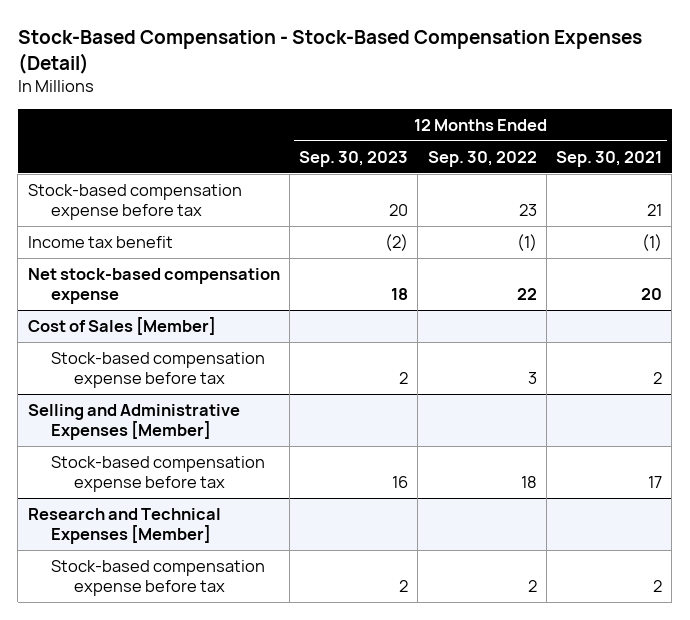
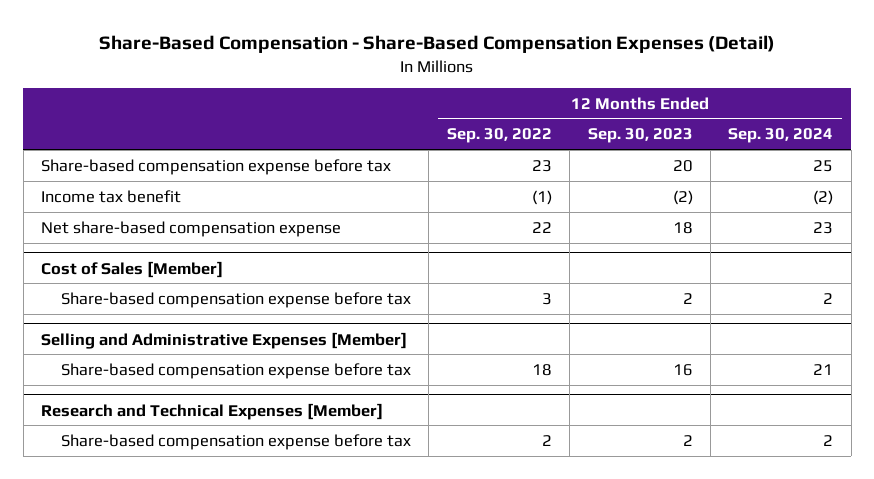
- Stock-Based Compensation - Stock-Based Compensation Expenses (Detail)
+ Share-Based Compensation - Share-Based Compensation Expenses (Detail)
- | 12 Months Ended Sep. 30, 2023 | 12 Months Ended Sep. 30, 2022 | 12 Months Ended Sep. 30, 2021
+ | 12 Months Ended Sep. 30, 2022 | 12 Months Ended Sep. 30, 2023 | 12 Months Ended Sep. 30, 2024
- Stock-based compensation expense before tax | 20 | 23 | 21
+ Share-based compensation expense before tax | 23 | 20 | 25
- Net stock-based compensation expense | 18 | 22 | 20
+ Net share-based compensation expense | 22 | 18 | 23
@ Cost of Sales [Member]
- Stock-based compensation expense before tax | 2 | 3 | 2
+ Share-based compensation expense before tax | 3 | 2 | 2
@ Selling and Administrative Expenses [Member]
- Stock-based compensation expense before tax | 16 | 18 | 17
+ Share-based compensation expense before tax | 18 | 16 | 21
@ Research and Technical Expenses [Member]
- Stock-based compensation expense before tax | 2 | 2 | 2
+ Share-based compensation expense before tax | 2 | 2 | 2

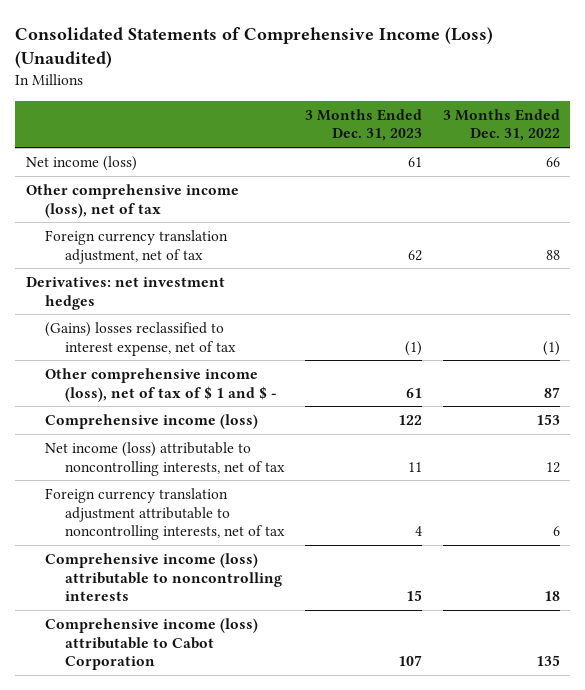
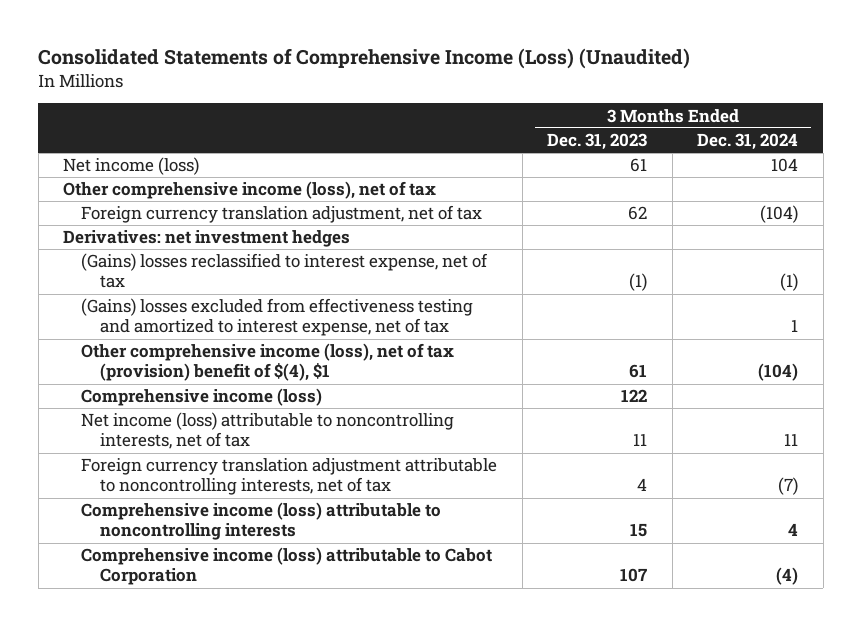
- | 3 Months Ended Dec. 31, 2023 | 3 Months Ended Dec. 31, 2022
+ | 3 Months Ended Dec. 31, 2023 | 3 Months Ended Dec. 31, 2024
- Other comprehensive income (loss), net of tax of $ 1 and $ - | 61 | 87
+ (Gains) losses excluded from effectiveness testing and amortized to interest expense, net of tax | | 1
+ Other comprehensive income (loss), net of tax (provision) benefit of $(4), $1 | 61 | (104)

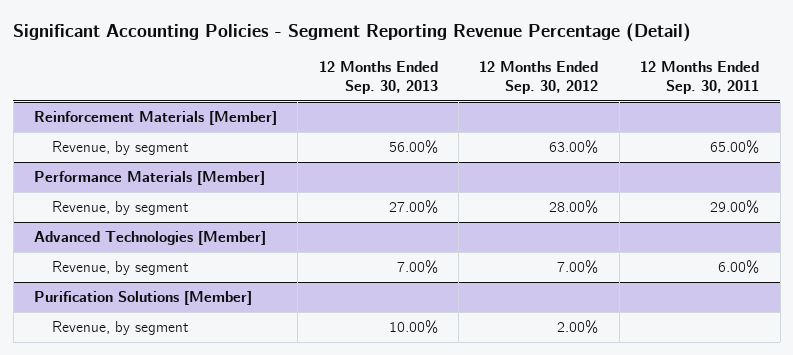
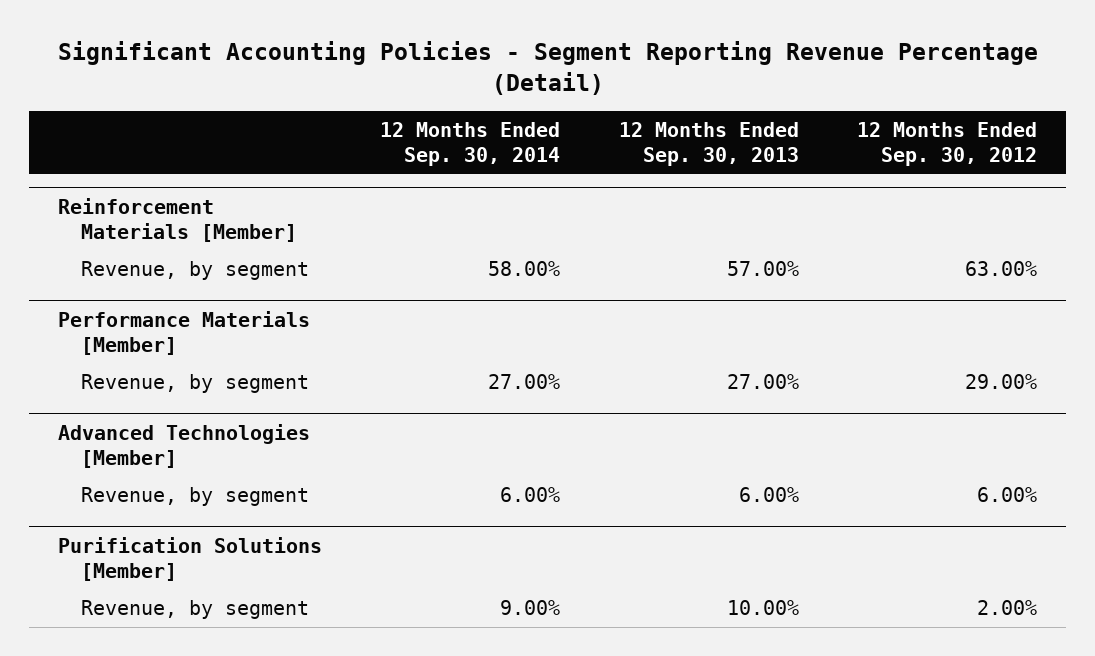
- | 12 Months Ended Sep. 30, 2013 | 12 Months Ended Sep. 30, 2012 | 12 Months Ended Sep. 30, 2011
+ | 12 Months Ended Sep. 30, 2014 | 12 Months Ended Sep. 30, 2013 | 12 Months Ended Sep. 30, 2012
@ Reinforcement Materials [Member]
- Revenue, by segment | 56.00% | 63.00% | 65.00%
+ Revenue, by segment | 58.00% | 57.00% | 63.00%
@ Performance Materials [Member]
- Revenue, by segment | 27.00% | 28.00% | 29.00%
+ Revenue, by segment | 27.00% | 27.00% | 29.00%
@ Advanced Technologies [Member]
- Revenue, by segment | 7.00% | 7.00% | 6.00%
+ Revenue, by segment | 6.00% | 6.00% | 6.00%

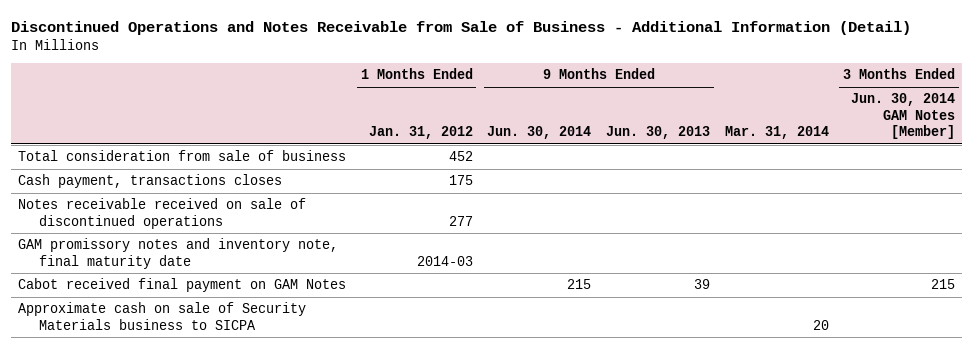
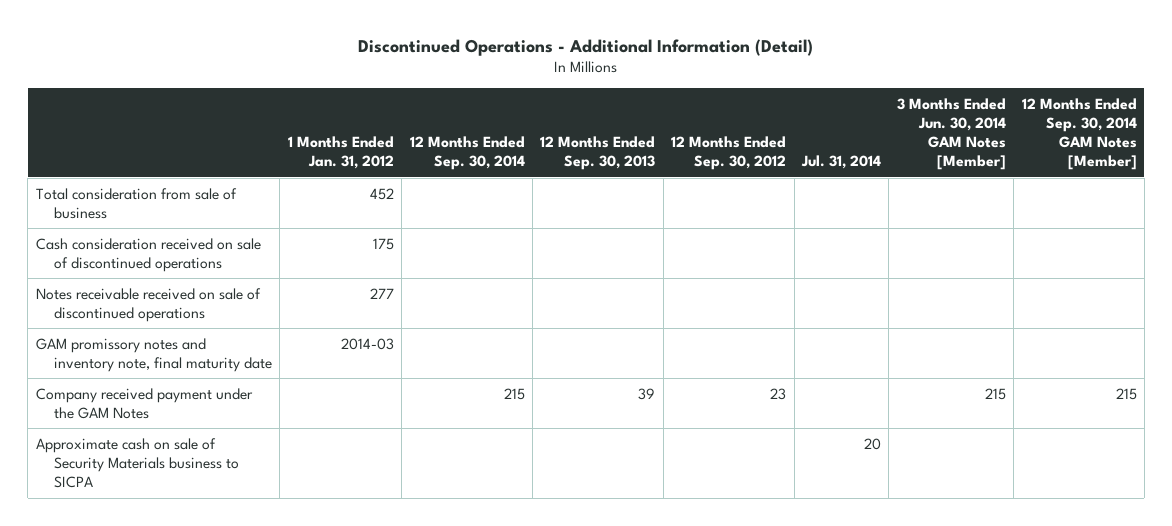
- Discontinued Operations and Notes Receivable from Sale of Business - Additional Information (Detail)
+ Discontinued Operations - Additional Information (Detail)
- | 1 Months Ended Jan. 31, 2012 | 9 Months Ended Jun. 30, 2014 | 9 Months Ended Jun. 30, 2013 | Mar. 31, 2014 | 3 Months Ended Jun. 30, 2014 GAM Notes [Member]
+ | 1 Months Ended Jan. 31, 2012 | 12 Months Ended Sep. 30, 2014 | 12 Months Ended Sep. 30, 2013 | 12 Months Ended Sep. 30, 2012 | Jul. 31, 2014 | 3 Months Ended Jun. 30, 2014 GAM Notes [Member] | 12 Months Ended Sep. 30, 2014 GAM Notes [Member]
- Cash payment, transactions closes | 175 | | | |
+ Cash consideration received on sale of discontinued operations | 175 | | | | | |
- Cabot received final payment on GAM Notes | | 215 | 39 | | 215
+ Company received payment under the GAM Notes | | 215 | 39 | 23 | | 215 | 215

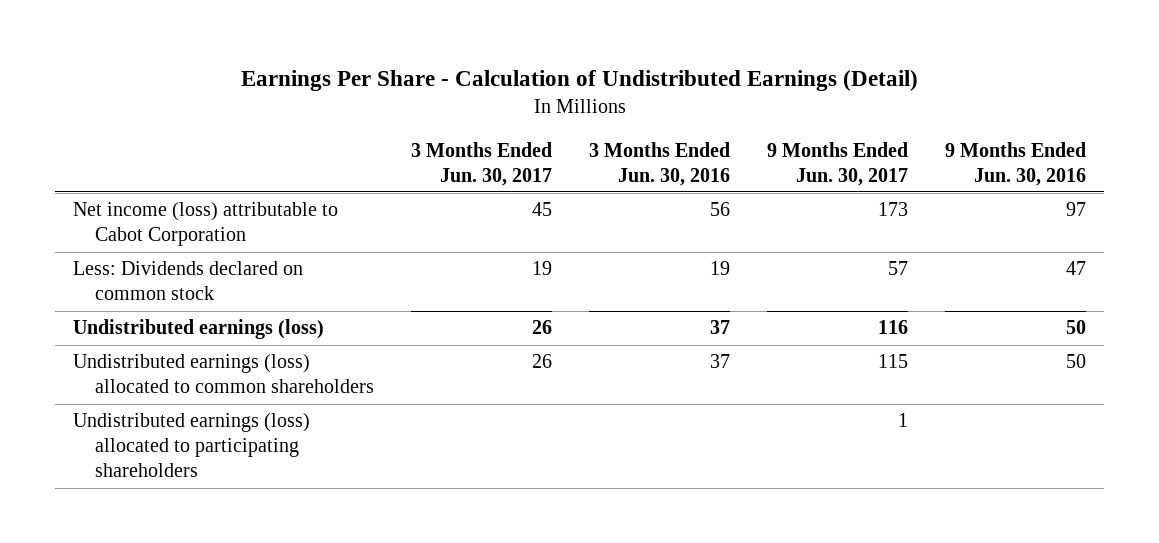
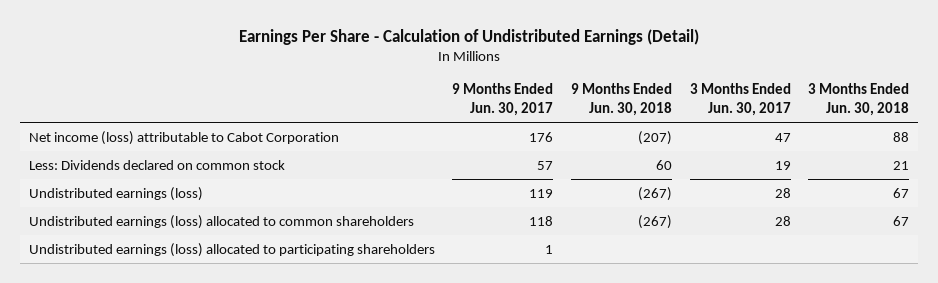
- | 3 Months Ended Jun. 30, 2017 | 3 Months Ended Jun. 30, 2016 | 9 Months Ended Jun. 30, 2017 | 9 Months Ended Jun. 30, 2016
+ | 9 Months Ended Jun. 30, 2017 | 9 Months Ended Jun. 30, 2018 | 3 Months Ended Jun. 30, 2017 | 3 Months Ended Jun. 30, 2018
- Net income (loss) attributable to Cabot Corporation | 45 | 56 | 173 | 97
+ Net income (loss) attributable to Cabot Corporation | 176 | (207) | 47 | 88
- Undistributed earnings (loss) | 26 | 37 | 116 | 50
- Undistributed earnings (loss) allocated to common shareholders | 26 | 37 | 115 | 50
+ Undistributed earnings (loss) | 119 | (267) | 28 | 67
+ Undistributed earnings (loss) allocated to common shareholders | 118 | (267) | 28 | 67

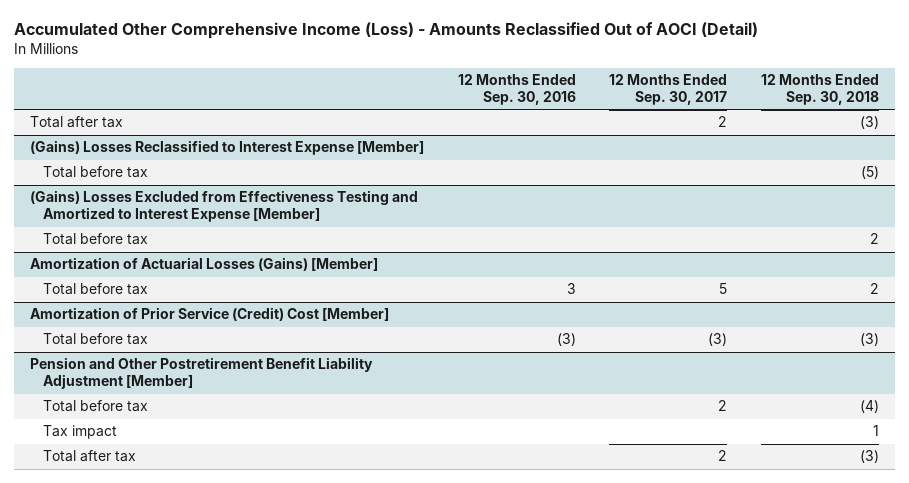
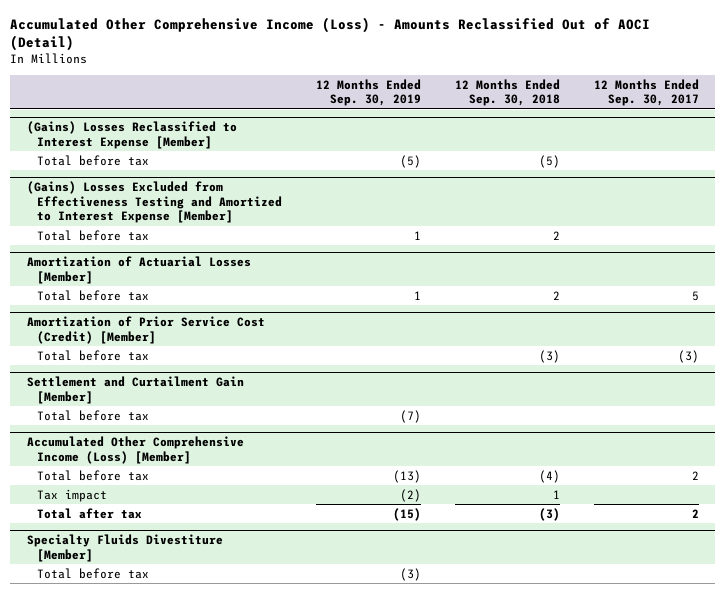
- | 12 Months Ended Sep. 30, 2016 | 12 Months Ended Sep. 30, 2017 | 12 Months Ended Sep. 30, 2018
+ | 12 Months Ended Sep. 30, 2019 | 12 Months Ended Sep. 30, 2018 | 12 Months Ended Sep. 30, 2017
- Total after tax | | 2 | (3)
- Amortization of Actuarial Losses (Gains) [Member]
+ Amortization of Actuarial Losses [Member]
- Amortization of Prior Service (Credit) Cost [Member]
+ Amortization of Prior Service Cost (Credit) [Member]
- Pension and Other Postretirement Benefit Liability Adjustment [Member]
+ Settlement and Curtailment Gain [Member]
+ Total before tax | (7) | |
+ Accumulated Other Comprehensive Income (Loss) [Member]
+ Specialty Fluids Divestiture [Member]
+ Total before tax | (3) | |

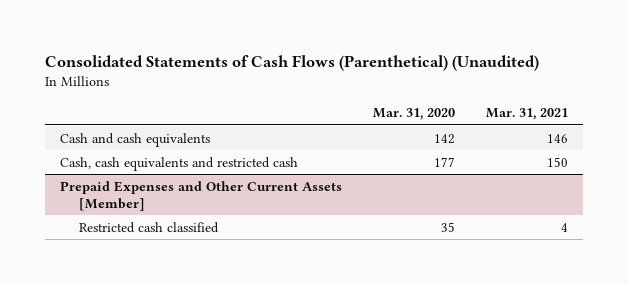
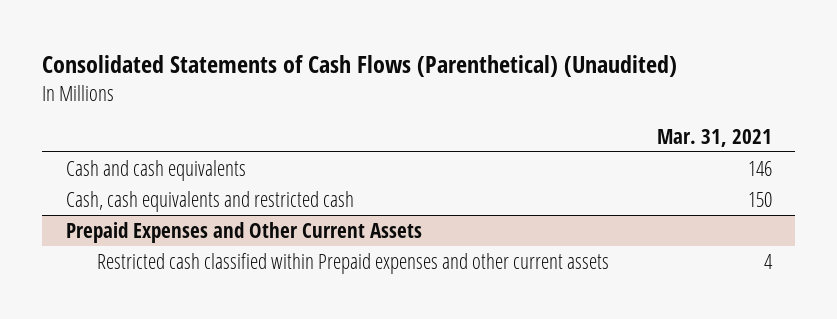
- | Mar. 31, 2020 | Mar. 31, 2021
+ | Mar. 31, 2021
- Prepaid Expenses and Other Current Assets [Member]
- Restricted cash classified | 35 | 4
+ Prepaid Expenses and Other Current Assets
+ Restricted cash classified within Prepaid expenses and other current assets | 4

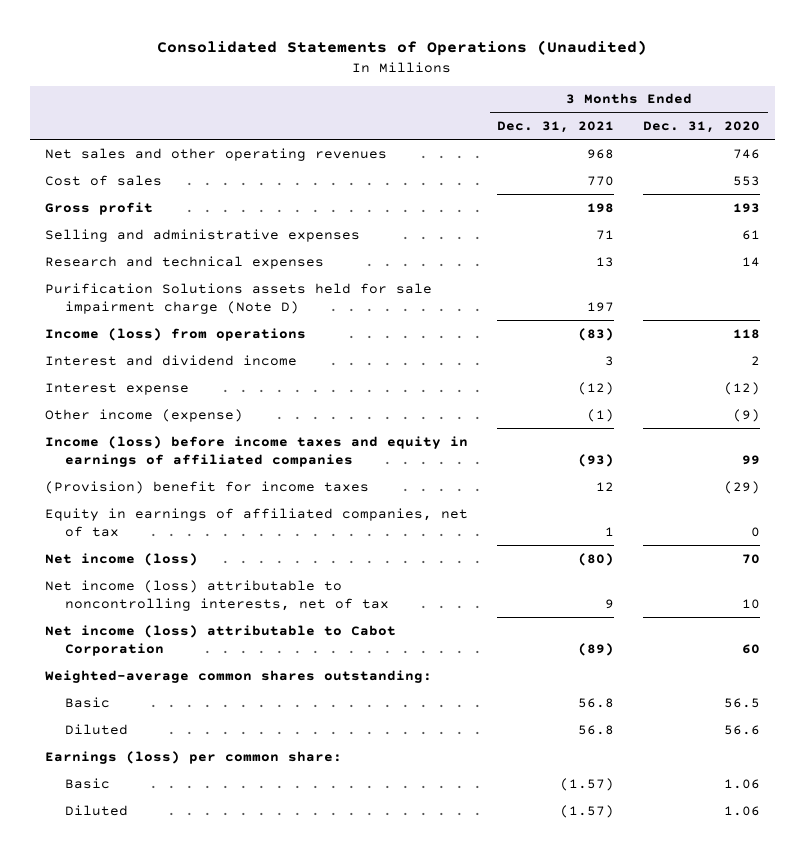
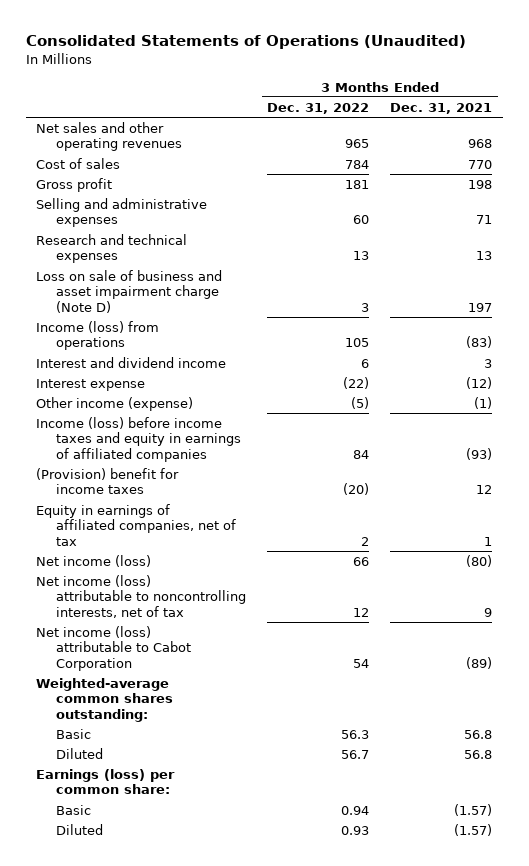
- | 3 Months Ended Dec. 31, 2021 | 3 Months Ended Dec. 31, 2020
+ | 3 Months Ended Dec. 31, 2022 | 3 Months Ended Dec. 31, 2021
- Purification Solutions assets held for sale impairment charge (Note D) | 197 |
+ Loss on sale of business and asset impairment charge (Note D) | 3 | 197

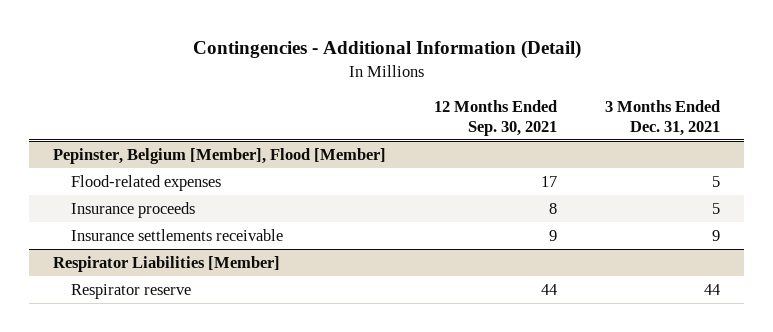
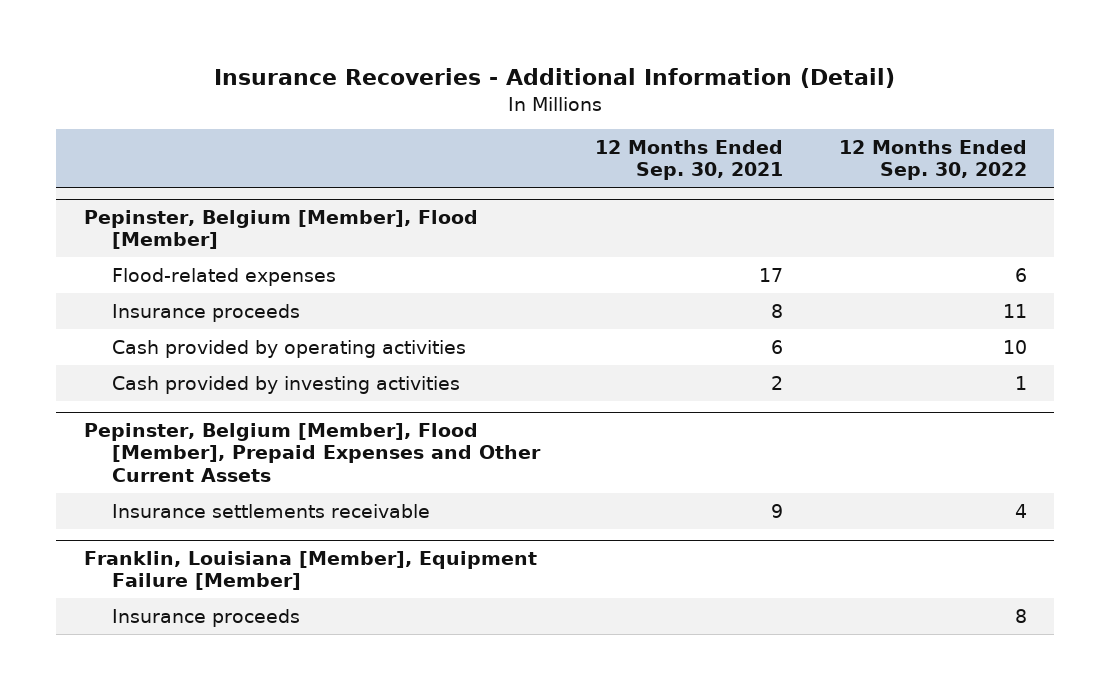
- Contingencies - Additional Information (Detail)
+ Insurance Recoveries - Additional Information (Detail)
- | 12 Months Ended Sep. 30, 2021 | 3 Months Ended Dec. 31, 2021
+ | 12 Months Ended Sep. 30, 2021 | 12 Months Ended Sep. 30, 2022
@ Pepinster, Belgium [Member], Flood [Member]
+ Cash provided by operating activities | 6 | 10
+ Cash provided by investing activities | 2 | 1
+ Pepinster, Belgium [Member], Flood [Member], Prepaid Expenses and Other Current Assets
- Respirator Liabilities [Member]
- Respirator reserve | 44 | 44
+ Franklin, Louisiana [Member], Equipment Failure [Member]
+ Insurance proceeds | | 8

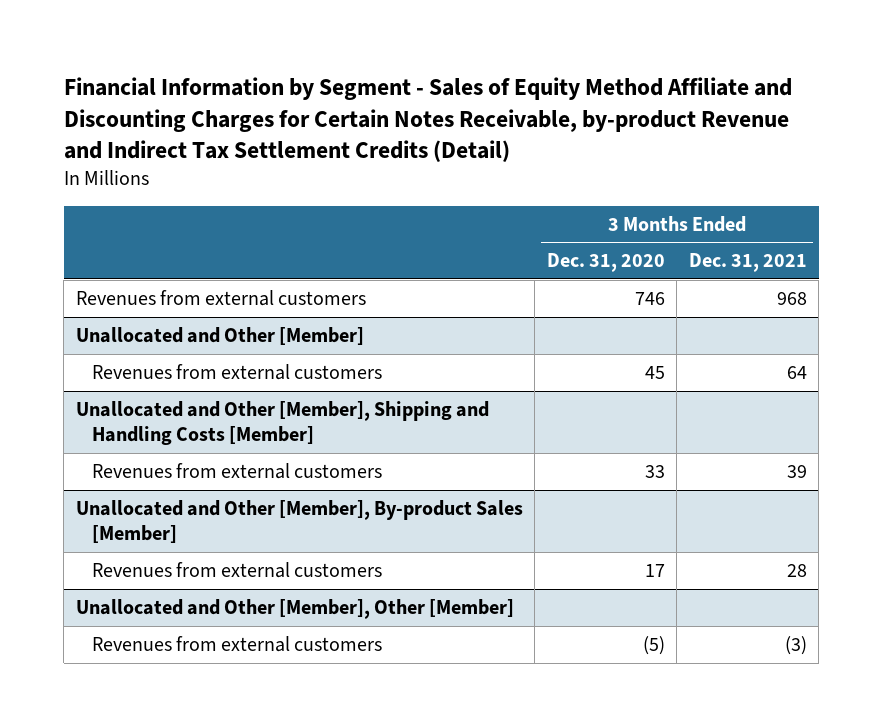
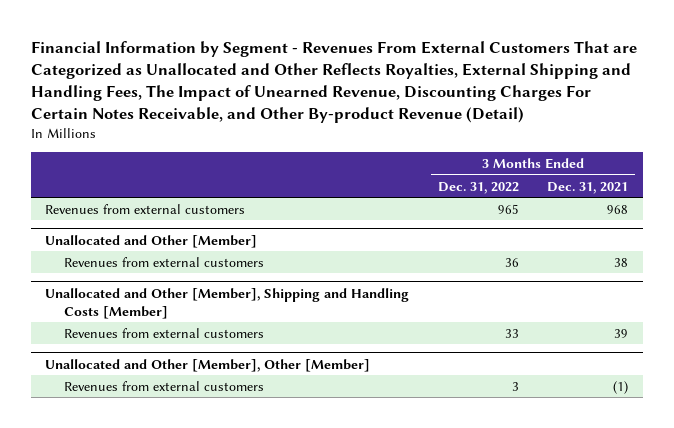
- Financial Information by Segment - Sales of Equity Method Affiliate and Discounting Charges for Certain Notes Receivable, by-product Revenue and Indirect Tax Settlement Credits (Detail)
+ Financial Information by Segment - Revenues From External Customers That are Categorized as Unallocated and Other Reflects Royalties, External Shipping and Handling Fees, The Impact of Unearned Revenue, Discounting Charges For Certain Notes Receivable, and Other By-product Revenue (Detail)
- | 3 Months Ended Dec. 31, 2020 | 3 Months Ended Dec. 31, 2021
+ | 3 Months Ended Dec. 31, 2022 | 3 Months Ended Dec. 31, 2021
@ Unallocated and Other [Member]
- Revenues from external customers | 45 | 64
+ Revenues from external customers | 36 | 38
- Unallocated and Other [Member], By-product Sales [Member]
- Revenues from external customers | 17 | 28
@ Unallocated and Other [Member], Other [Member]
- Revenues from external customers | (5) | (3)
+ Revenues from external customers | 3 | (1)

